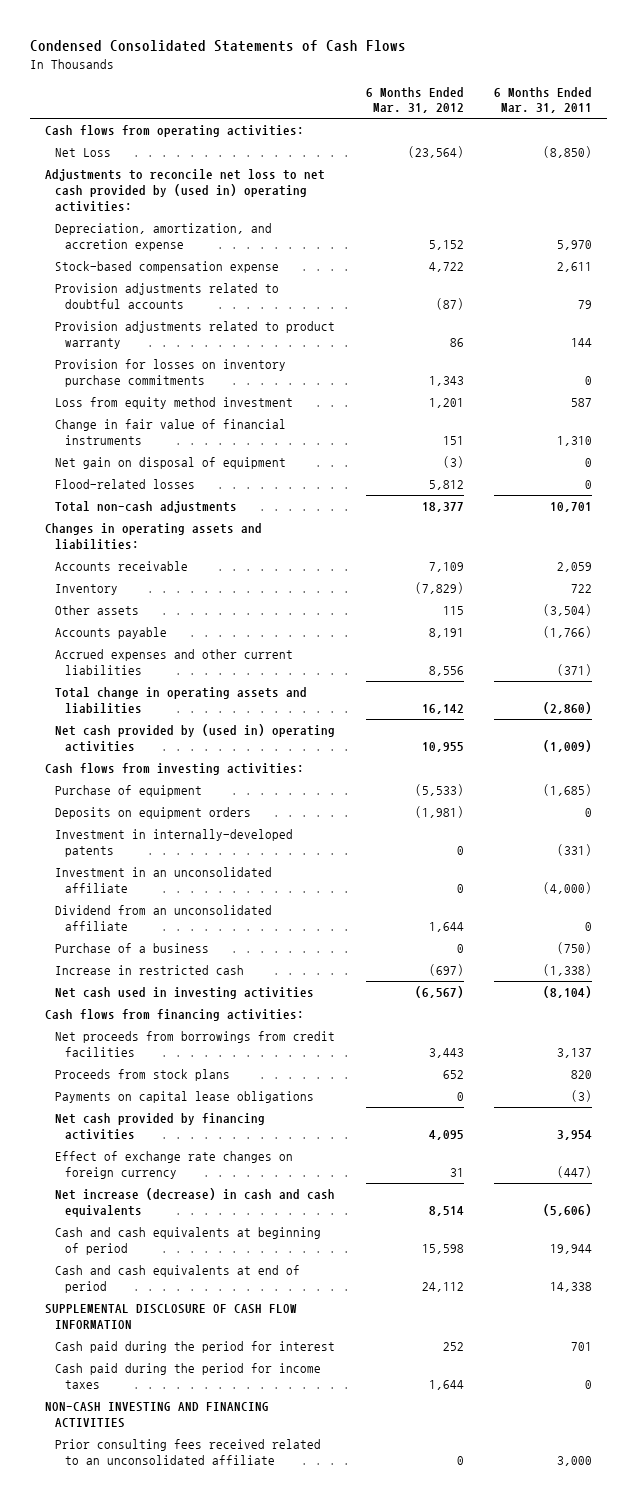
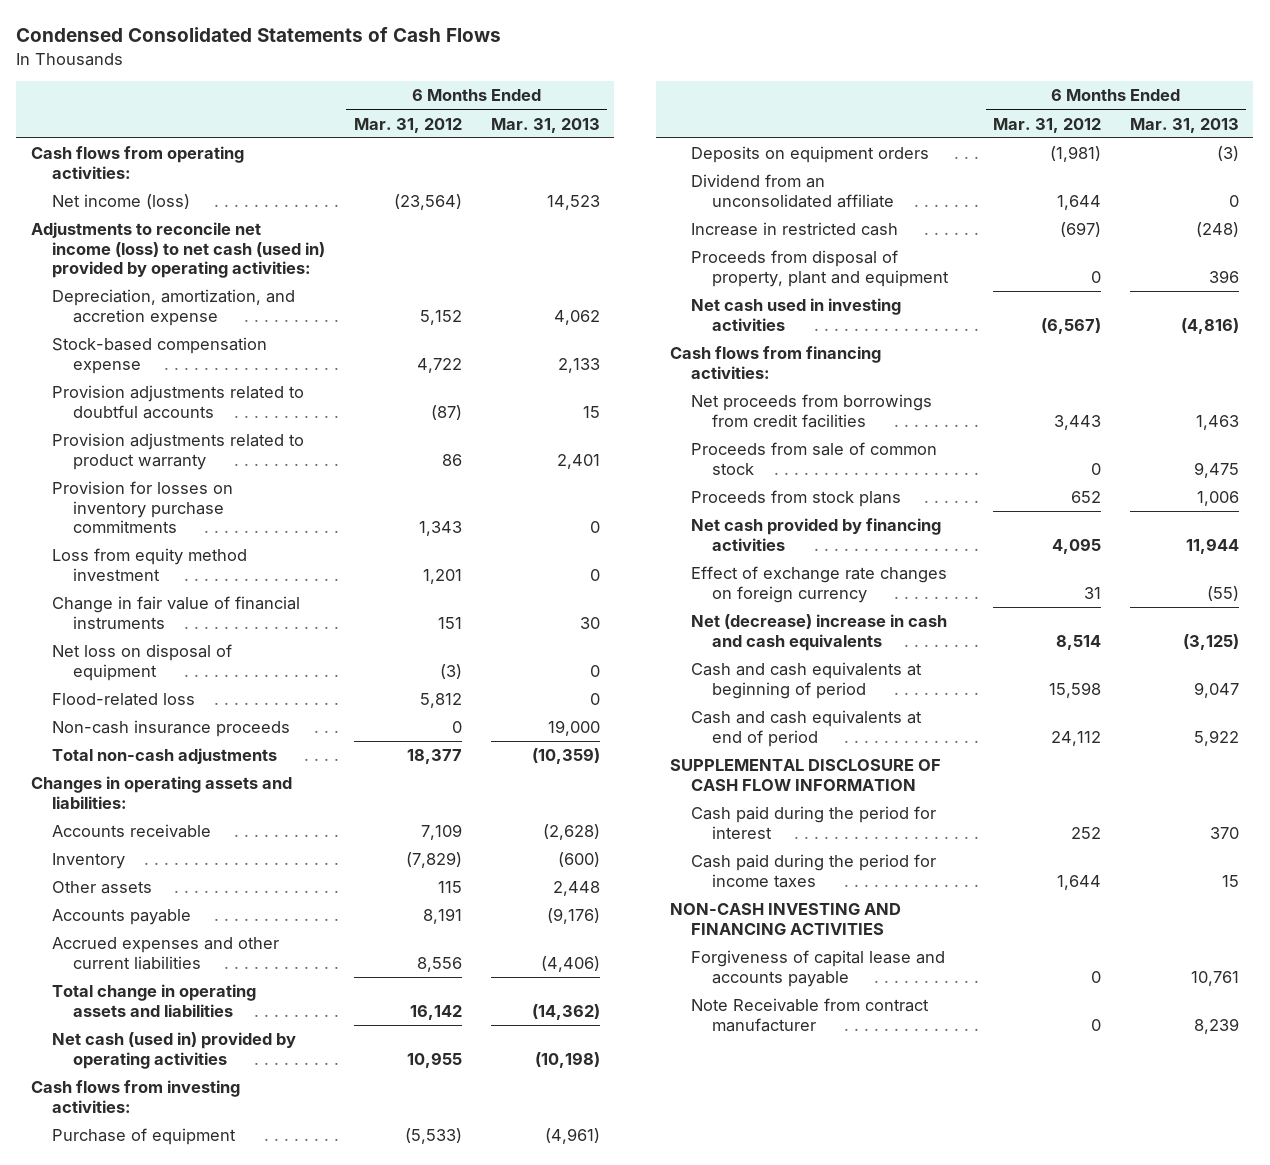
- | 6 Months Ended Mar. 31, 2012 | 6 Months Ended Mar. 31, 2011
+ | 6 Months Ended Mar. 31, 2012 | 6 Months Ended Mar. 31, 2013
- Net Loss | (23,564) | (8,850)
- Adjustments to reconcile net loss to net cash provided by (used in) operating activities:
+ Net income (loss) | (23,564) | 14,523
+ Adjustments to reconcile net income (loss) to net cash (used in) provided by operating activities:
- Net gain on disposal of equipment | (3) | 0
- Flood-related losses | 5,812 | 0
+ Net loss on disposal of equipment | (3) | 0
+ Flood-related loss | 5,812 | 0
+ Non-cash insurance proceeds | 0 | 19,000
- Net cash provided by (used in) operating activities | 10,955 | (1,009)
+ Net cash (used in) provided by operating activities | 10,955 | (10,198)
- Investment in internally-developed patents | 0 | (331)
- Investment in an unconsolidated affiliate | 0 | (4,000)
- Purchase of a business | 0 | (750)
+ Proceeds from disposal of property, plant and equipment | 0 | 396
+ Proceeds from sale of common stock | 0 | 9,475
- Payments on capital lease obligations | 0 | (3)
- Net increase (decrease) in cash and cash equivalents | 8,514 | (5,606)
+ Net (decrease) increase in cash and cash equivalents | 8,514 | (3,125)
- Prior consulting fees received related to an unconsolidated affiliate | 0 | 3,000
+ Forgiveness of capital lease and accounts payable | 0 | 10,761
+ Note Receivable from contract manufacturer | 0 | 8,239

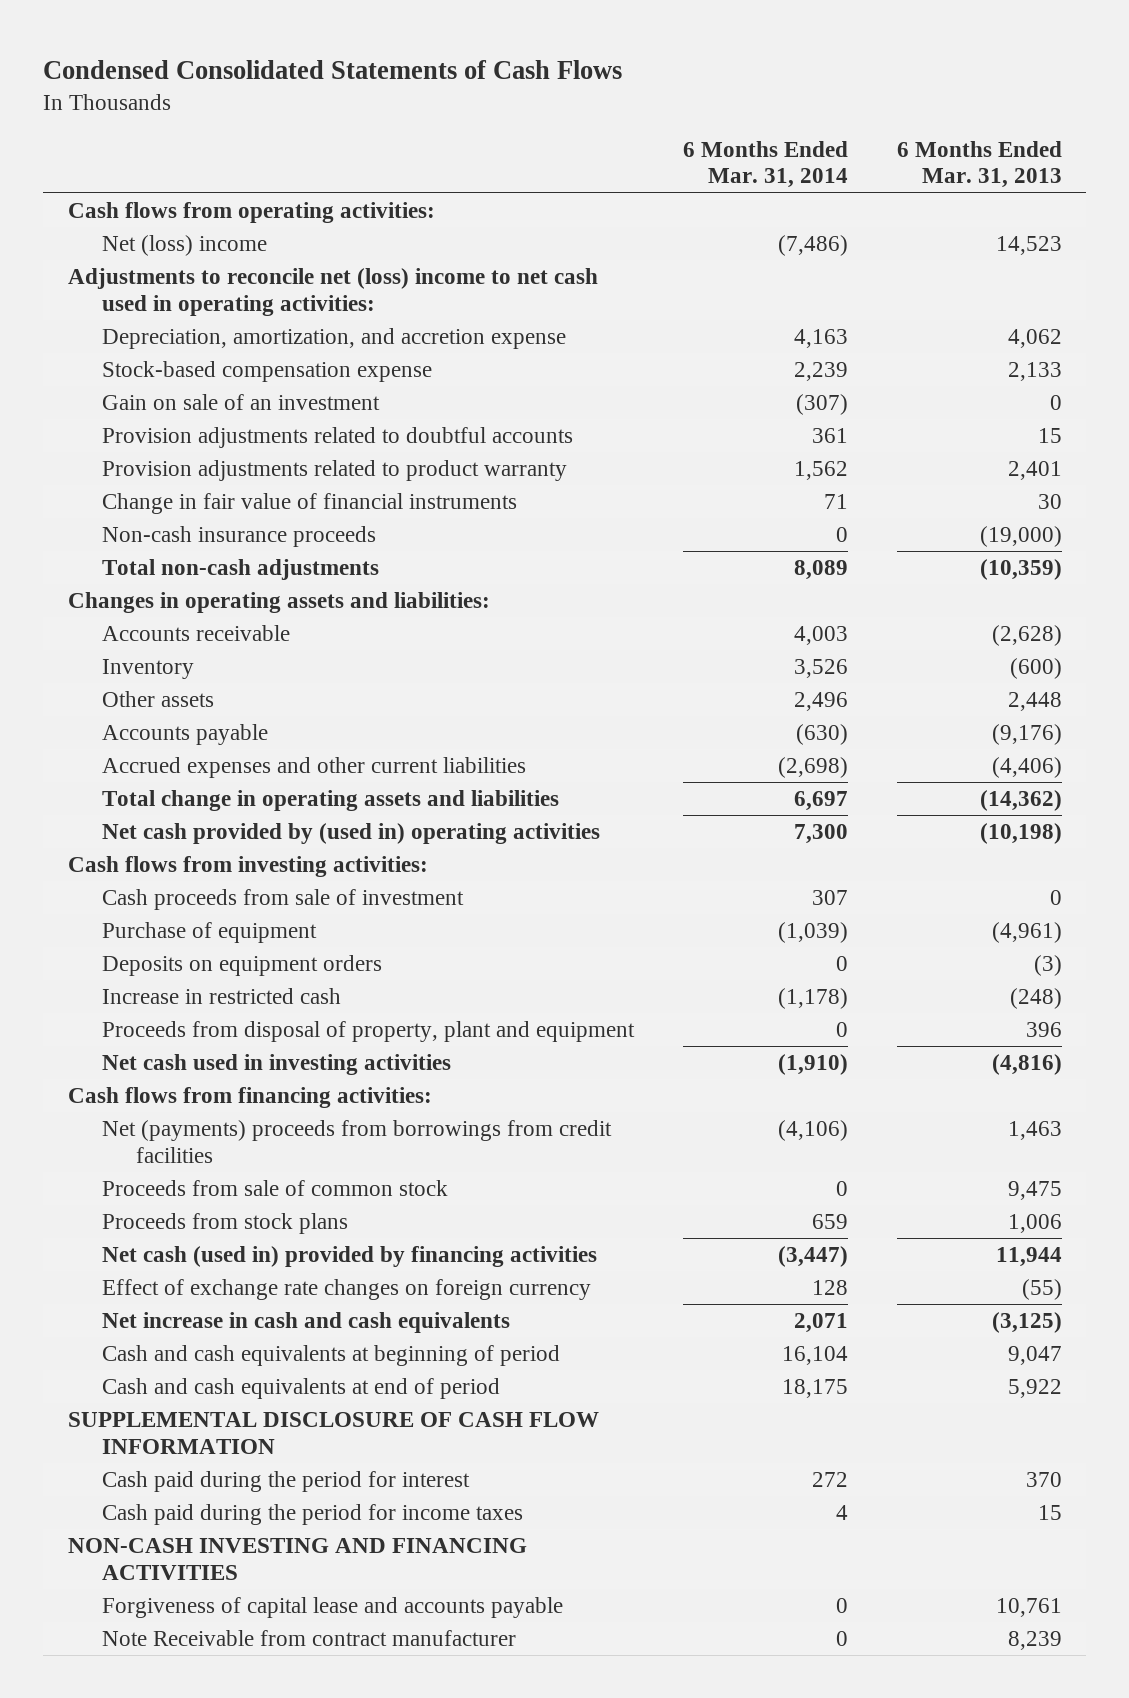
- | 6 Months Ended Mar. 31, 2012 | 6 Months Ended Mar. 31, 2013
+ | 6 Months Ended Mar. 31, 2014 | 6 Months Ended Mar. 31, 2013
- Net income (loss) | (23,564) | 14,523
- Adjustments to reconcile net income (loss) to net cash (used in) provided by operating activities:
+ Net (loss) income | (7,486) | 14,523
+ Adjustments to reconcile net (loss) income to net cash used in operating activities:
+ Gain on sale of an investment | (307) | 0
- Provision for losses on inventory purchase commitments | 1,343 | 0
- Loss from equity method investment | 1,201 | 0
- Net loss on disposal of equipment | (3) | 0
- Flood-related loss | 5,812 | 0
- Non-cash insurance proceeds | 0 | 19,000
+ Non-cash insurance proceeds | 0 | (19,000)
- Net cash (used in) provided by operating activities | 10,955 | (10,198)
+ Net cash provided by (used in) operating activities | 7,300 | (10,198)
+ Cash proceeds from sale of investment | 307 | 0
- Dividend from an unconsolidated affiliate | 1,644 | 0
- Net proceeds from borrowings from credit facilities | 3,443 | 1,463
+ Net (payments) proceeds from borrowings from credit facilities | (4,106) | 1,463
- Net cash provided by financing activities | 4,095 | 11,944
+ Net cash (used in) provided by financing activities | (3,447) | 11,944
- Net (decrease) increase in cash and cash equivalents | 8,514 | (3,125)
+ Net increase in cash and cash equivalents | 2,071 | (3,125)

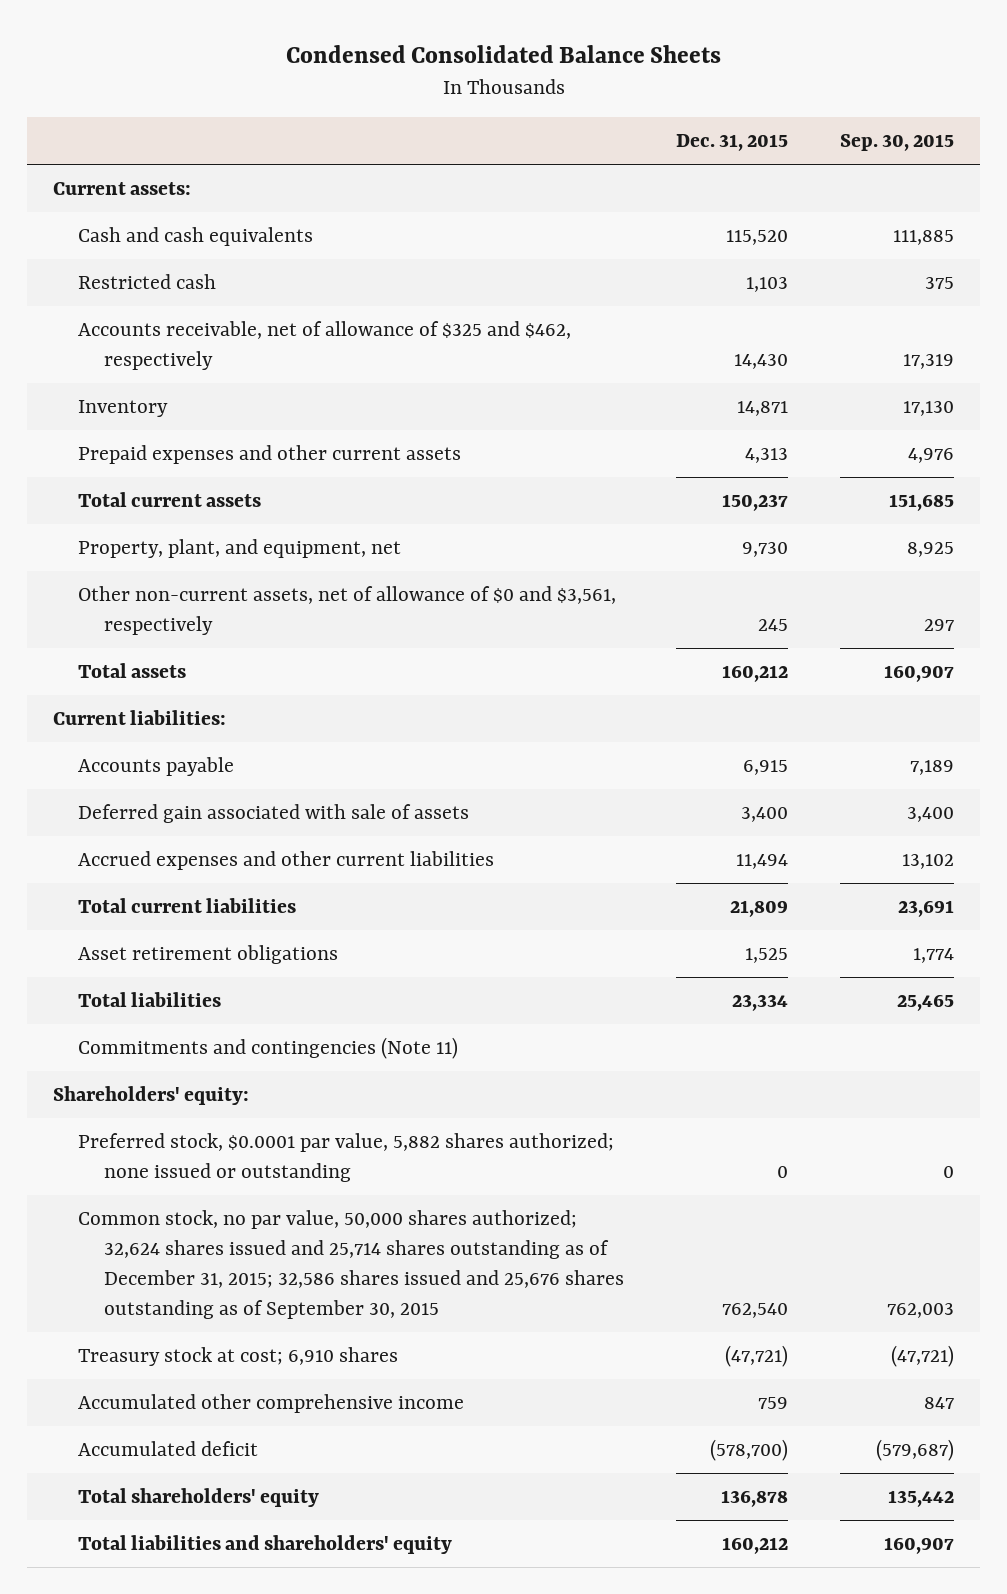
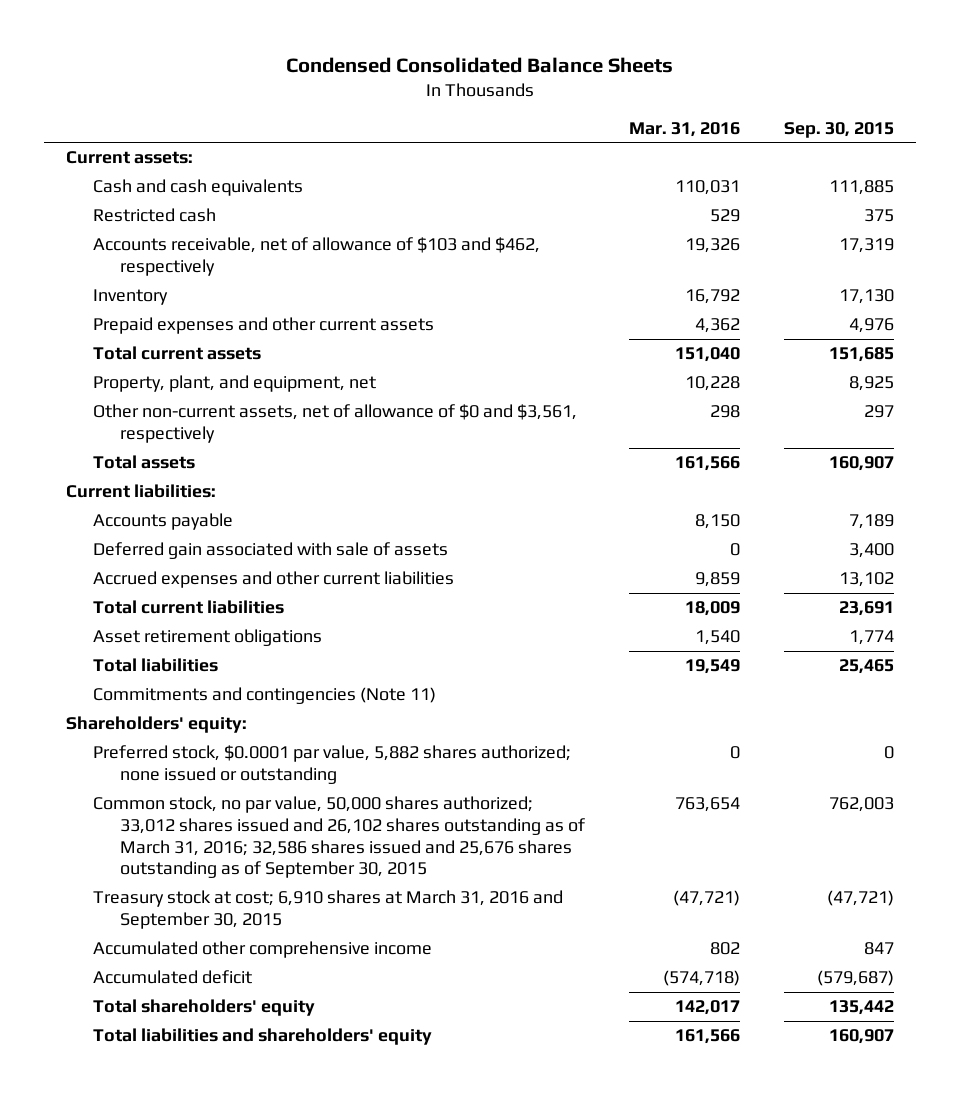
- | Dec. 31, 2015 | Sep. 30, 2015
+ | Mar. 31, 2016 | Sep. 30, 2015
- Accounts receivable, net of allowance of $325 and $462, respectively | 14,430 | 17,319
+ Accounts receivable, net of allowance of $103 and $462, respectively | 19,326 | 17,319
- Common stock, no par value, 50,000 shares authorized; 32,624 shares issued and 25,714 shares outstanding as of December 31, 2015; 32,586 shares issued and 25,676 shares outstanding as of September 30, 2015 | 762,540 | 762,003
- Treasury stock at cost; 6,910 shares | (47,721) | (47,721)
+ Common stock, no par value, 50,000 shares authorized; 33,012 shares issued and 26,102 shares outstanding as of March 31, 2016; 32,586 shares issued and 25,676 shares outstanding as of September 30, 2015 | 763,654 | 762,003
+ Treasury stock at cost; 6,910 shares at March 31, 2016 and September 30, 2015 | (47,721) | (47,721)

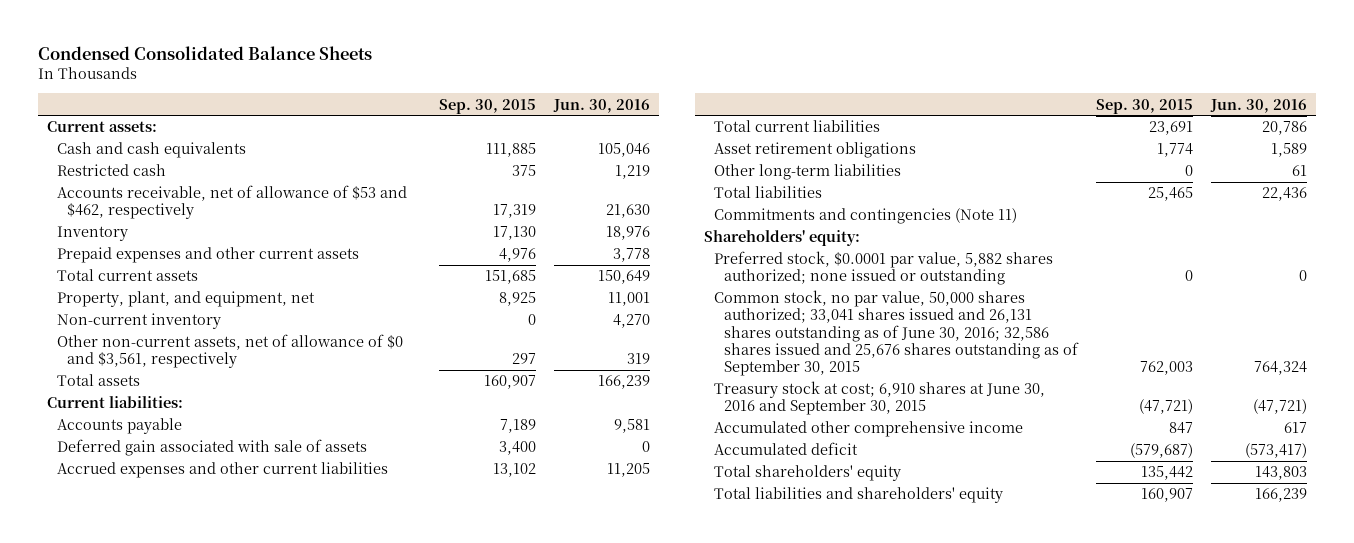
- | Mar. 31, 2016 | Sep. 30, 2015
+ | Sep. 30, 2015 | Jun. 30, 2016
- Accounts receivable, net of allowance of $103 and $462, respectively | 19,326 | 17,319
+ Accounts receivable, net of allowance of $53 and $462, respectively | 17,319 | 21,630
+ Non-current inventory | 0 | 4,270
+ Other long-term liabilities | 0 | 61
- Common stock, no par value, 50,000 shares authorized; 33,012 shares issued and 26,102 shares outstanding as of March 31, 2016; 32,586 shares issued and 25,676 shares outstanding as of September 30, 2015 | 763,654 | 762,003
- Treasury stock at cost; 6,910 shares at March 31, 2016 and September 30, 2015 | (47,721) | (47,721)
+ Common stock, no par value, 50,000 shares authorized; 33,041 shares issued and 26,131 shares outstanding as of June 30, 2016; 32,586 shares issued and 25,676 shares outstanding as of September 30, 2015 | 762,003 | 764,324
+ Treasury stock at cost; 6,910 shares at June 30, 2016 and September 30, 2015 | (47,721) | (47,721)

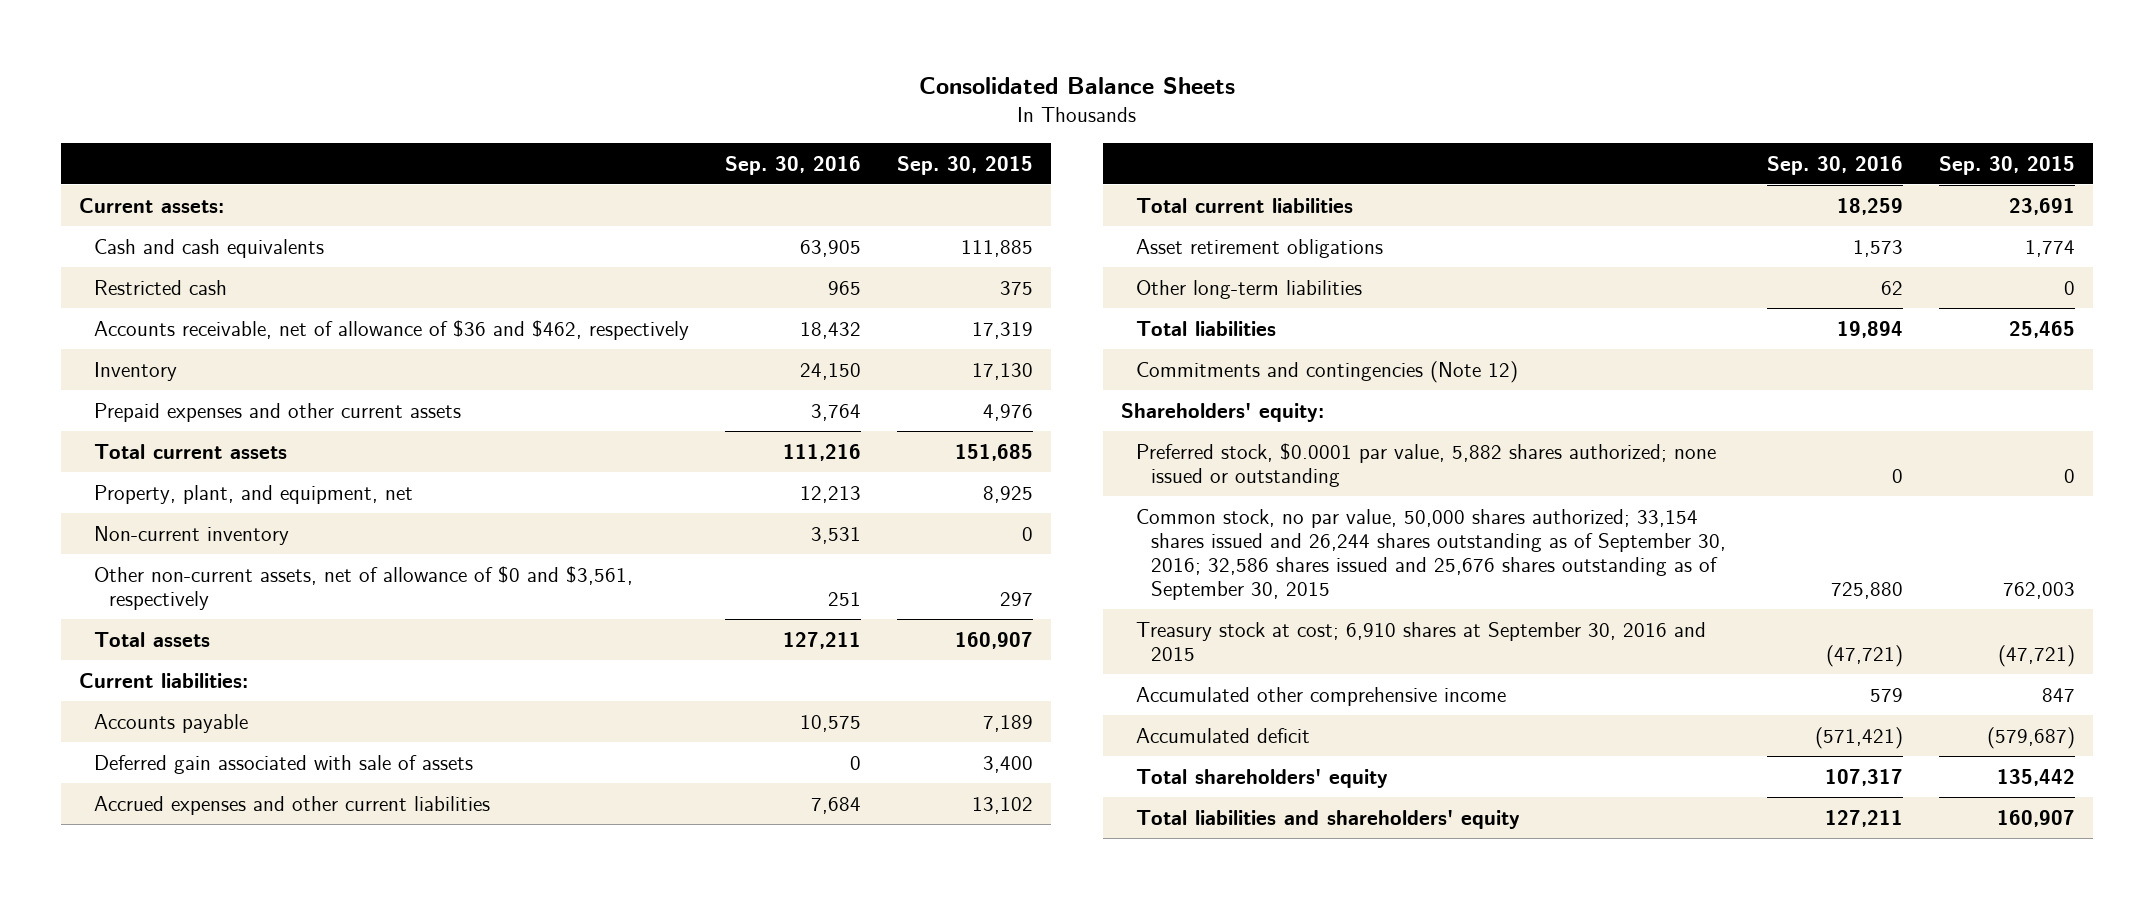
- Condensed Consolidated Balance Sheets
+ Consolidated Balance Sheets
- | Sep. 30, 2015 | Jun. 30, 2016
+ | Sep. 30, 2016 | Sep. 30, 2015
- Accounts receivable, net of allowance of $53 and $462, respectively | 17,319 | 21,630
+ Accounts receivable, net of allowance of $36 and $462, respectively | 18,432 | 17,319
- Commitments and contingencies (Note 11)
+ Commitments and contingencies (Note 12)
- Common stock, no par value, 50,000 shares authorized; 33,041 shares issued and 26,131 shares outstanding as of June 30, 2016; 32,586 shares issued and 25,676 shares outstanding as of September 30, 2015 | 762,003 | 764,324
- Treasury stock at cost; 6,910 shares at June 30, 2016 and September 30, 2015 | (47,721) | (47,721)
+ Common stock, no par value, 50,000 shares authorized; 33,154 shares issued and 26,244 shares outstanding as of September 30, 2016; 32,586 shares issued and 25,676 shares outstanding as of September 30, 2015 | 725,880 | 762,003
+ Treasury stock at cost; 6,910 shares at September 30, 2016 and 2015 | (47,721) | (47,721)

